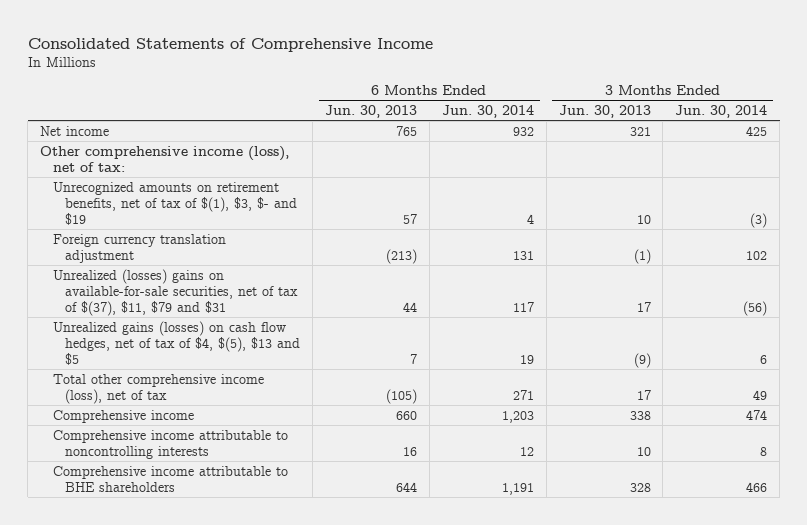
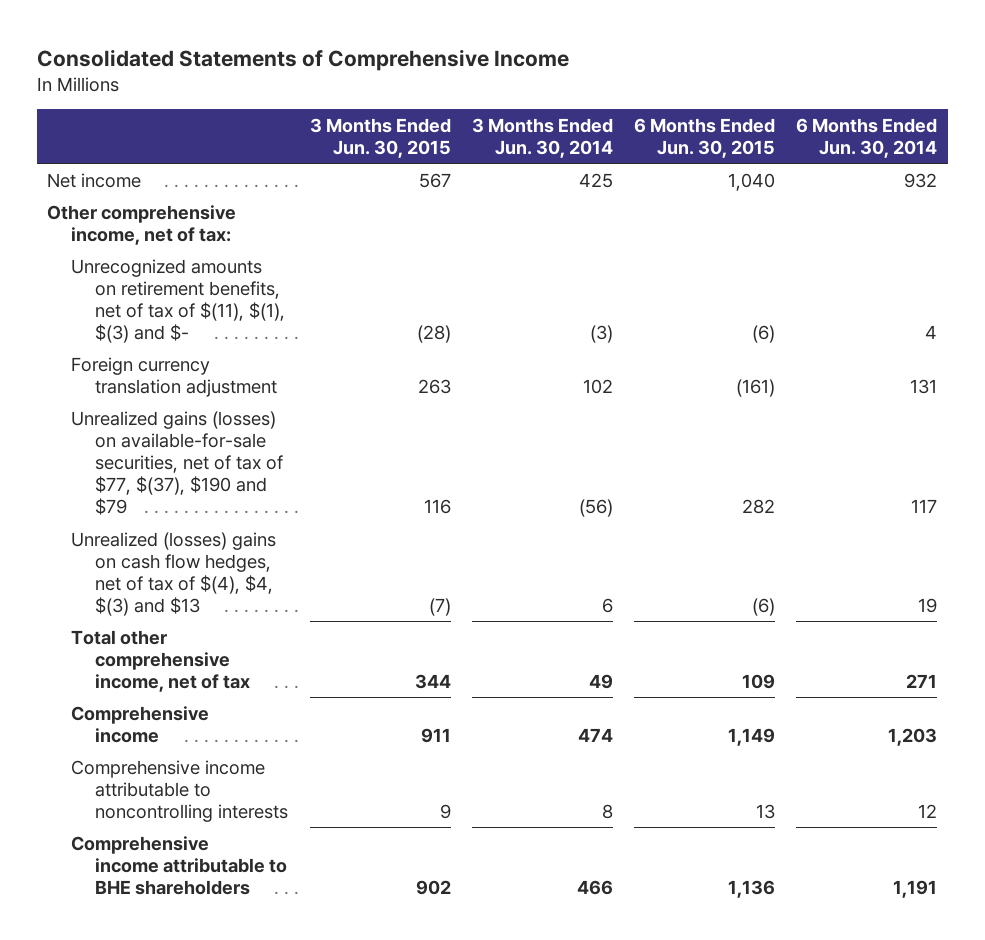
- | 6 Months Ended Jun. 30, 2013 | 6 Months Ended Jun. 30, 2014 | 3 Months Ended Jun. 30, 2013 | 3 Months Ended Jun. 30, 2014
+ | 3 Months Ended Jun. 30, 2015 | 3 Months Ended Jun. 30, 2014 | 6 Months Ended Jun. 30, 2015 | 6 Months Ended Jun. 30, 2014
- Other comprehensive income (loss), net of tax:
- Unrecognized amounts on retirement benefits, net of tax of $(1), $3, $- and $19 | 57 | 4 | 10 | (3)
+ Other comprehensive income, net of tax:
+ Unrecognized amounts on retirement benefits, net of tax of $(11), $(1), $(3) and $- | (28) | (3) | (6) | 4
- Unrealized (losses) gains on available-for-sale securities, net of tax of $(37), $11, $79 and $31 | 44 | 117 | 17 | (56)
- Unrealized gains (losses) on cash flow hedges, net of tax of $4, $(5), $13 and $5 | 7 | 19 | (9) | 6
- Total other comprehensive income (loss), net of tax | (105) | 271 | 17 | 49
+ Unrealized gains (losses) on available-for-sale securities, net of tax of $77, $(37), $190 and $79 | 116 | (56) | 282 | 117
+ Unrealized (losses) gains on cash flow hedges, net of tax of $(4), $4, $(3) and $13 | (7) | 6 | (6) | 19
+ Total other comprehensive income, net of tax | 344 | 49 | 109 | 271

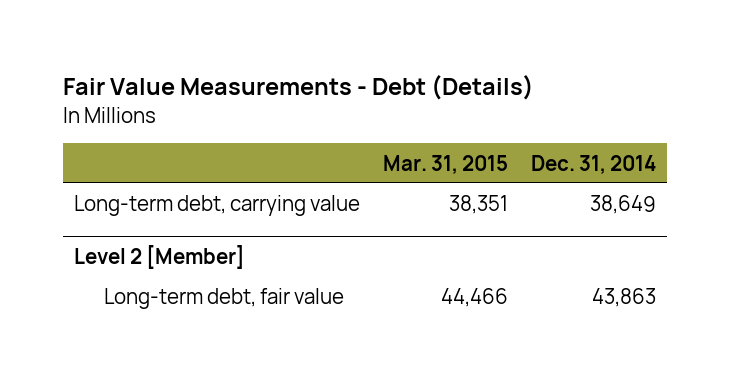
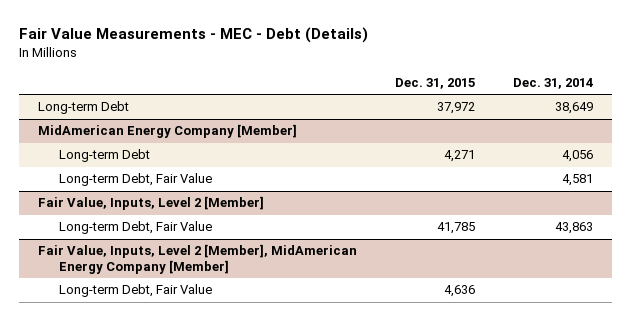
- Fair Value Measurements - Debt (Details)
+ Fair Value Measurements - MEC - Debt (Details)
- | Mar. 31, 2015 | Dec. 31, 2014
+ | Dec. 31, 2015 | Dec. 31, 2014
- Long-term debt, carrying value | 38,351 | 38,649
- Level 2 [Member]
- Long-term debt, fair value | 44,466 | 43,863
+ Long-term Debt | 37,972 | 38,649
+ MidAmerican Energy Company [Member]
+ Long-term Debt | 4,271 | 4,056
+ Long-term Debt, Fair Value | | 4,581
+ Fair Value, Inputs, Level 2 [Member]
+ Long-term Debt, Fair Value | 41,785 | 43,863
+ Fair Value, Inputs, Level 2 [Member], MidAmerican Energy Company [Member]
+ Long-term Debt, Fair Value | 4,636 |

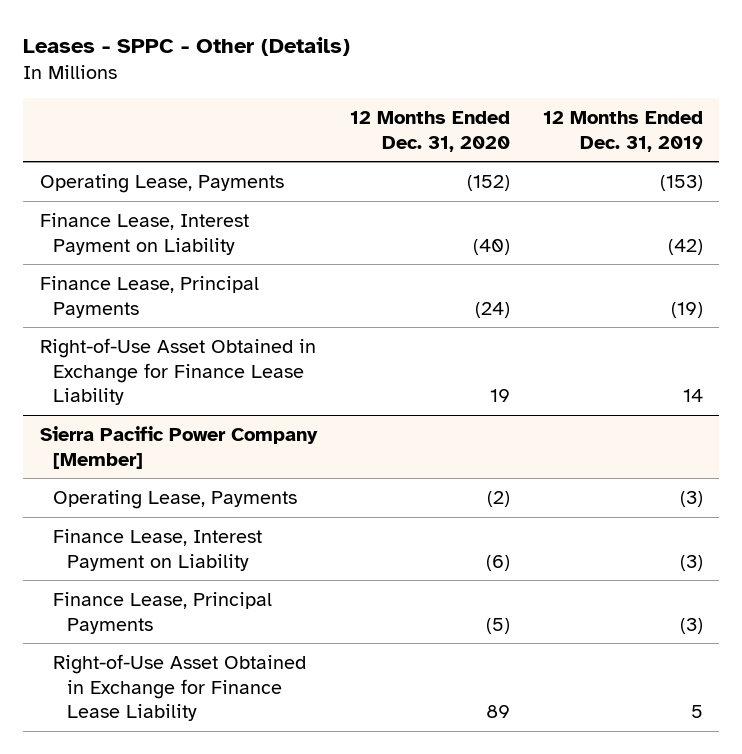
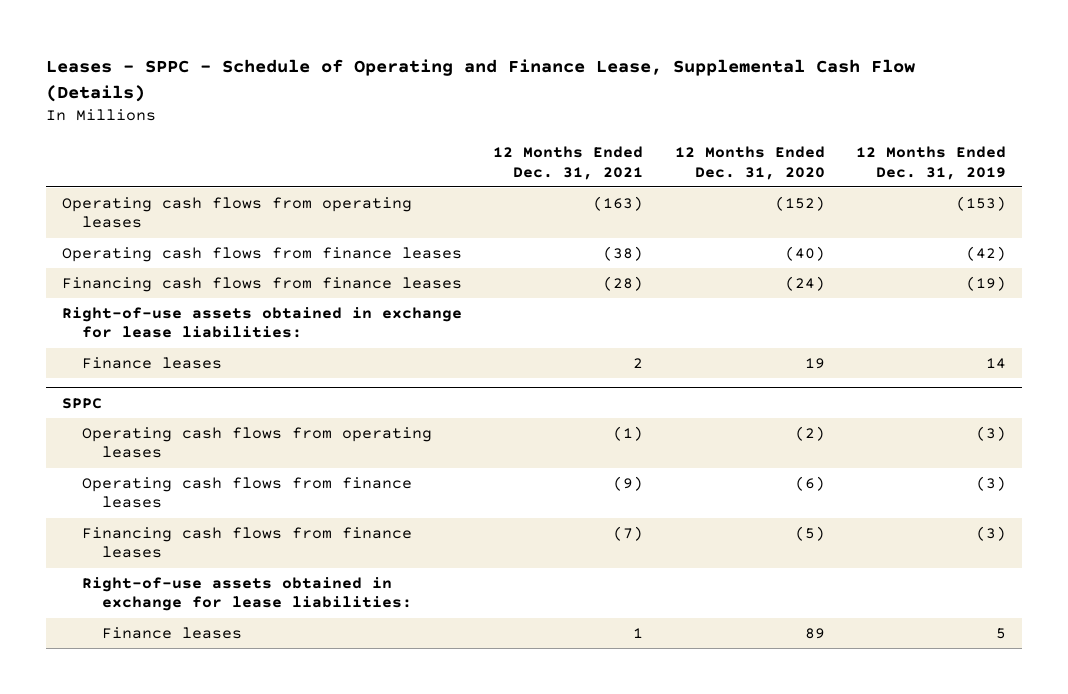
- Leases - SPPC - Other (Details)
+ Leases - SPPC - Schedule of Operating and Finance Lease, Supplemental Cash Flow (Details)
- | 12 Months Ended Dec. 31, 2020 | 12 Months Ended Dec. 31, 2019
+ | 12 Months Ended Dec. 31, 2021 | 12 Months Ended Dec. 31, 2020 | 12 Months Ended Dec. 31, 2019
- Operating Lease, Payments | (152) | (153)
- Finance Lease, Interest Payment on Liability | (40) | (42)
- Finance Lease, Principal Payments | (24) | (19)
- Right-of-Use Asset Obtained in Exchange for Finance Lease Liability | 19 | 14
- Sierra Pacific Power Company [Member]
- Operating Lease, Payments | (2) | (3)
- Finance Lease, Interest Payment on Liability | (6) | (3)
- Finance Lease, Principal Payments | (5) | (3)
- Right-of-Use Asset Obtained in Exchange for Finance Lease Liability | 89 | 5
+ Operating cash flows from operating leases | (163) | (152) | (153)
+ Operating cash flows from finance leases | (38) | (40) | (42)
+ Financing cash flows from finance leases | (28) | (24) | (19)
+ Right-of-use assets obtained in exchange for lease liabilities:
+ Finance leases | 2 | 19 | 14
+ SPPC
+ Operating cash flows from operating leases | (1) | (2) | (3)
+ Operating cash flows from finance leases | (9) | (6) | (3)
+ Financing cash flows from finance leases | (7) | (5) | (3)
+ Right-of-use assets obtained in exchange for lease liabilities:
+ Finance leases | 1 | 89 | 5

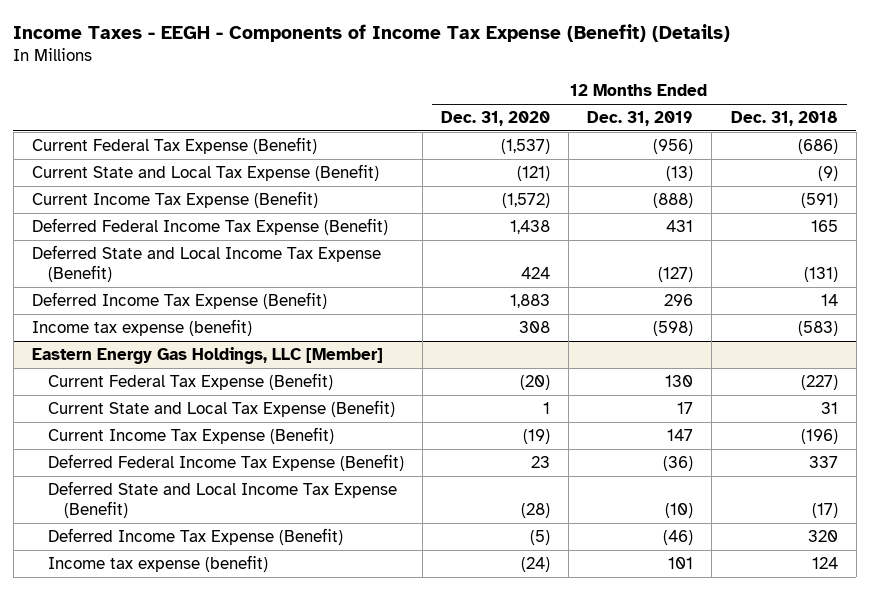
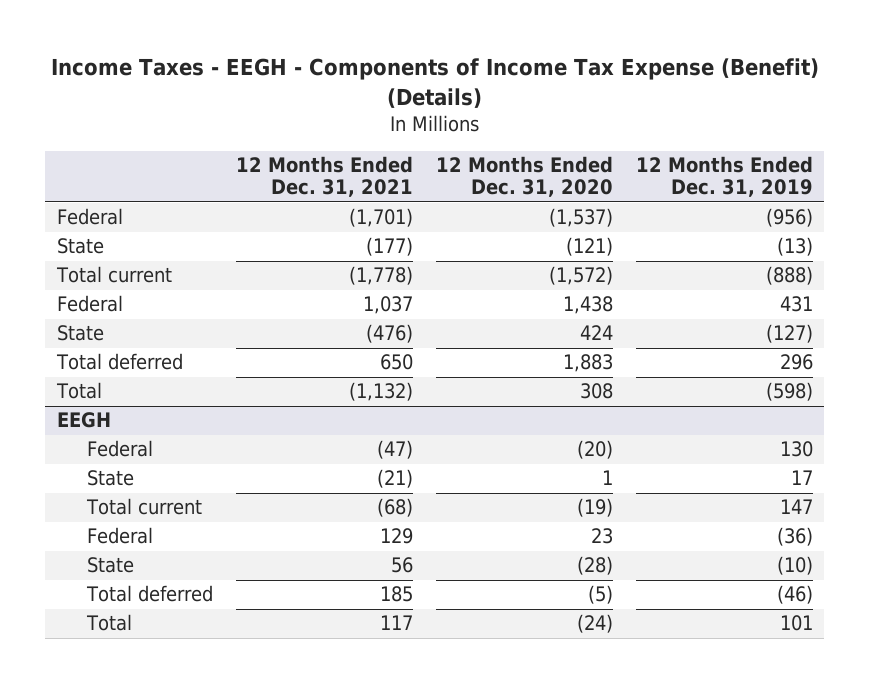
- | 12 Months Ended Dec. 31, 2020 | 12 Months Ended Dec. 31, 2019 | 12 Months Ended Dec. 31, 2018
+ | 12 Months Ended Dec. 31, 2021 | 12 Months Ended Dec. 31, 2020 | 12 Months Ended Dec. 31, 2019
- Current Federal Tax Expense (Benefit) | (1,537) | (956) | (686)
- Current State and Local Tax Expense (Benefit) | (121) | (13) | (9)
- Current Income Tax Expense (Benefit) | (1,572) | (888) | (591)
- Deferred Federal Income Tax Expense (Benefit) | 1,438 | 431 | 165
- Deferred State and Local Income Tax Expense (Benefit) | 424 | (127) | (131)
- Deferred Income Tax Expense (Benefit) | 1,883 | 296 | 14
- Income tax expense (benefit) | 308 | (598) | (583)
- Eastern Energy Gas Holdings, LLC [Member]
- Current Federal Tax Expense (Benefit) | (20) | 130 | (227)
- Current State and Local Tax Expense (Benefit) | 1 | 17 | 31
- Current Income Tax Expense (Benefit) | (19) | 147 | (196)
- Deferred Federal Income Tax Expense (Benefit) | 23 | (36) | 337
- Deferred State and Local Income Tax Expense (Benefit) | (28) | (10) | (17)
- Deferred Income Tax Expense (Benefit) | (5) | (46) | 320
- Income tax expense (benefit) | (24) | 101 | 124
+ Federal | (1,701) | (1,537) | (956)
+ State | (177) | (121) | (13)
+ Total current | (1,778) | (1,572) | (888)
+ Federal | 1,037 | 1,438 | 431
+ State | (476) | 424 | (127)
+ Total deferred | 650 | 1,883 | 296
+ Total | (1,132) | 308 | (598)
+ EEGH
+ Federal | (47) | (20) | 130
+ State | (21) | 1 | 17
+ Total current | (68) | (19) | 147
+ Federal | 129 | 23 | (36)
+ State | 56 | (28) | (10)
+ Total deferred | 185 | (5) | (46)
+ Total | 117 | (24) | 101

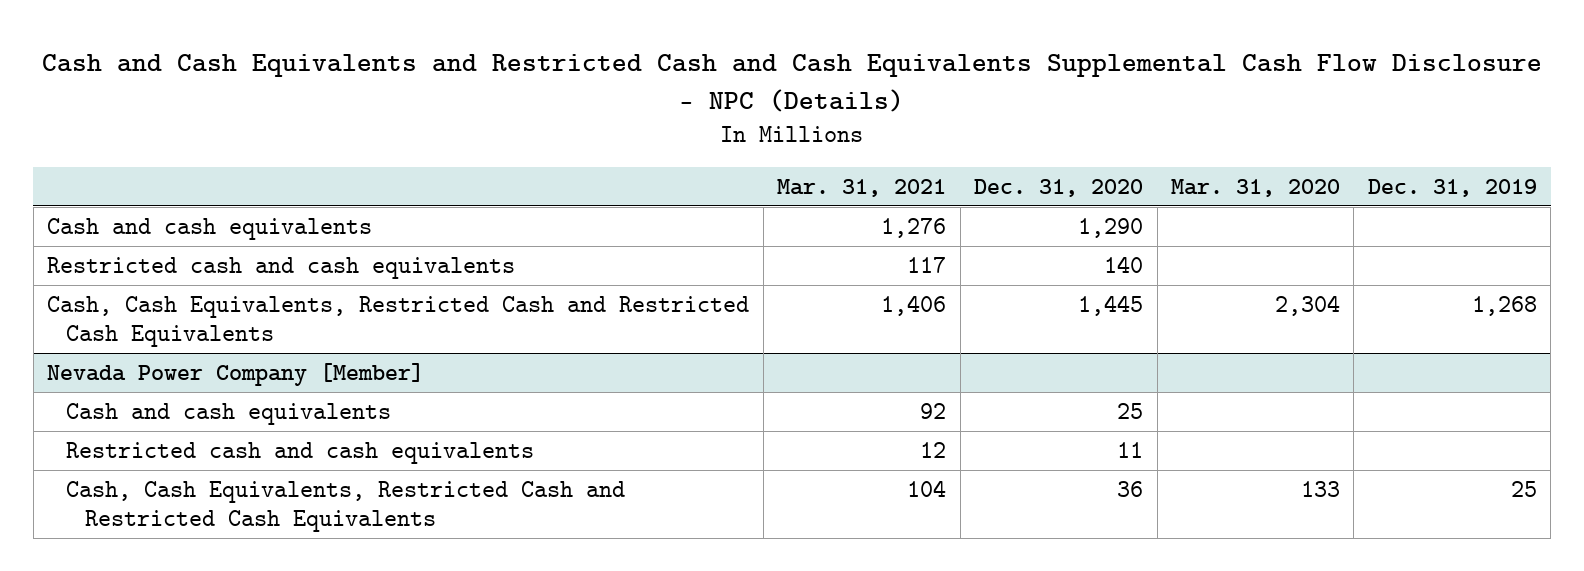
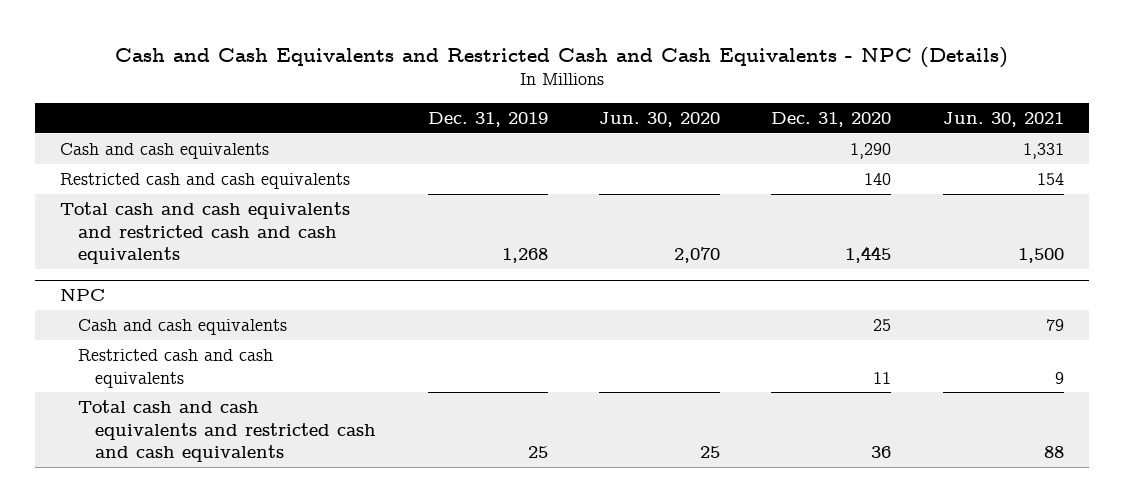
- Cash and Cash Equivalents and Restricted Cash and Cash Equivalents Supplemental Cash Flow Disclosure - NPC (Details)
+ Cash and Cash Equivalents and Restricted Cash and Cash Equivalents - NPC (Details)
- | Mar. 31, 2021 | Dec. 31, 2020 | Mar. 31, 2020 | Dec. 31, 2019
+ | Dec. 31, 2019 | Jun. 30, 2020 | Dec. 31, 2020 | Jun. 30, 2021
- Cash, Cash Equivalents, Restricted Cash and Restricted Cash Equivalents | 1,406 | 1,445 | 2,304 | 1,268
- Nevada Power Company [Member]
+ Total cash and cash equivalents and restricted cash and cash equivalents | 1,268 | 2,070 | 1,445 | 1,500
+ NPC
- Cash, Cash Equivalents, Restricted Cash and Restricted Cash Equivalents | 104 | 36 | 133 | 25
+ Total cash and cash equivalents and restricted cash and cash equivalents | 25 | 25 | 36 | 88

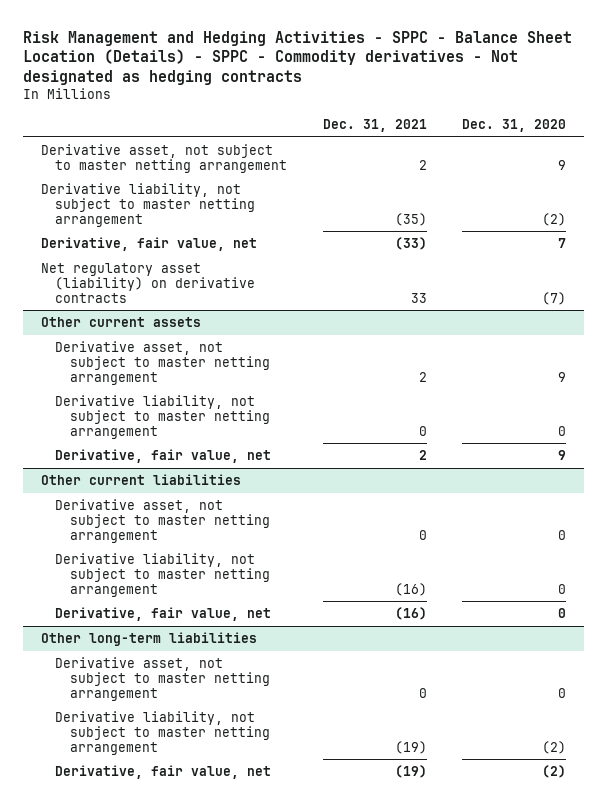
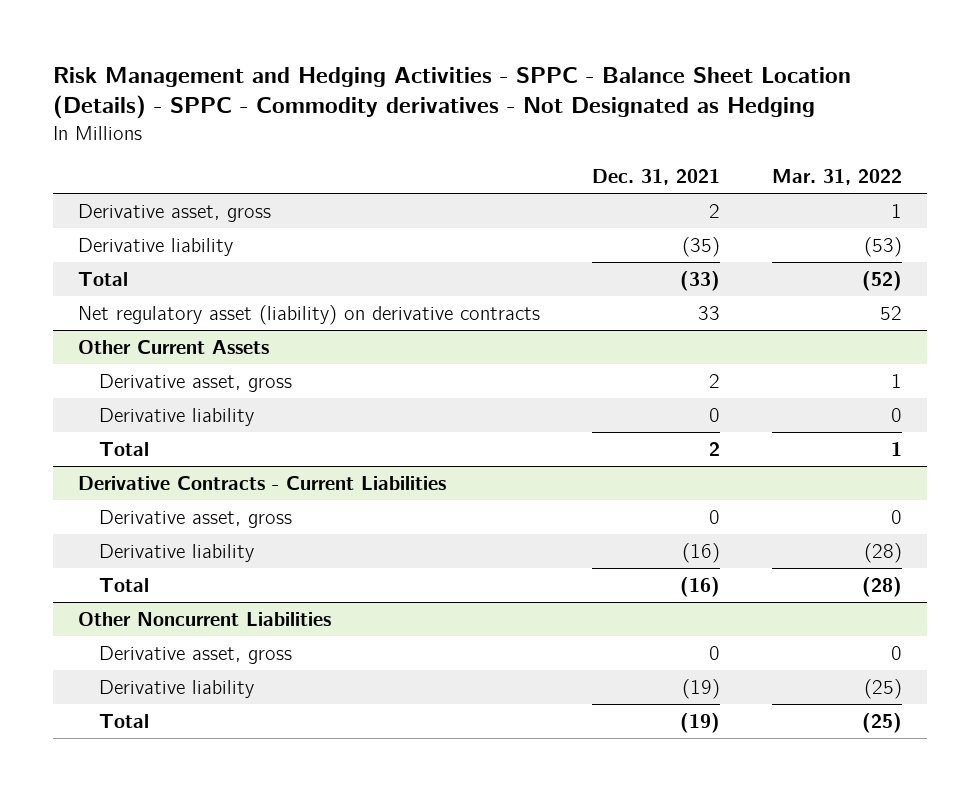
- Risk Management and Hedging Activities - SPPC - Balance Sheet Location (Details) - SPPC - Commodity derivatives - Not designated as hedging contracts
+ Risk Management and Hedging Activities - SPPC - Balance Sheet Location (Details) - SPPC - Commodity derivatives - Not Designated as Hedging
- | Dec. 31, 2021 | Dec. 31, 2020
+ | Dec. 31, 2021 | Mar. 31, 2022
- Derivative asset, not subject to master netting arrangement | 2 | 9
- Derivative liability, not subject to master netting arrangement | (35) | (2)
- Derivative, fair value, net | (33) | 7
+ Derivative asset, gross | 2 | 1
+ Derivative liability | (35) | (53)
+ Total | (33) | (52)
- Other current assets
- Derivative asset, not subject to master netting arrangement | 2 | 9
- Derivative liability, not subject to master netting arrangement | 0 | 0
- Derivative, fair value, net | 2 | 9
- Other current liabilities
- Derivative asset, not subject to master netting arrangement | 0 | 0
- Derivative liability, not subject to master netting arrangement | (16) | 0
- Derivative, fair value, net | (16) | 0
- Other long-term liabilities
- Derivative asset, not subject to master netting arrangement | 0 | 0
- Derivative liability, not subject to master netting arrangement | (19) | (2)
- Derivative, fair value, net | (19) | (2)
+ Other Current Assets
+ Derivative asset, gross | 2 | 1
+ Derivative liability | 0 | 0
+ Total | 2 | 1
+ Derivative Contracts - Current Liabilities
+ Derivative asset, gross | 0 | 0
+ Derivative liability | (16) | (28)
+ Total | (16) | (28)
+ Other Noncurrent Liabilities
+ Derivative asset, gross | 0 | 0
+ Derivative liability | (19) | (25)
+ Total | (19) | (25)

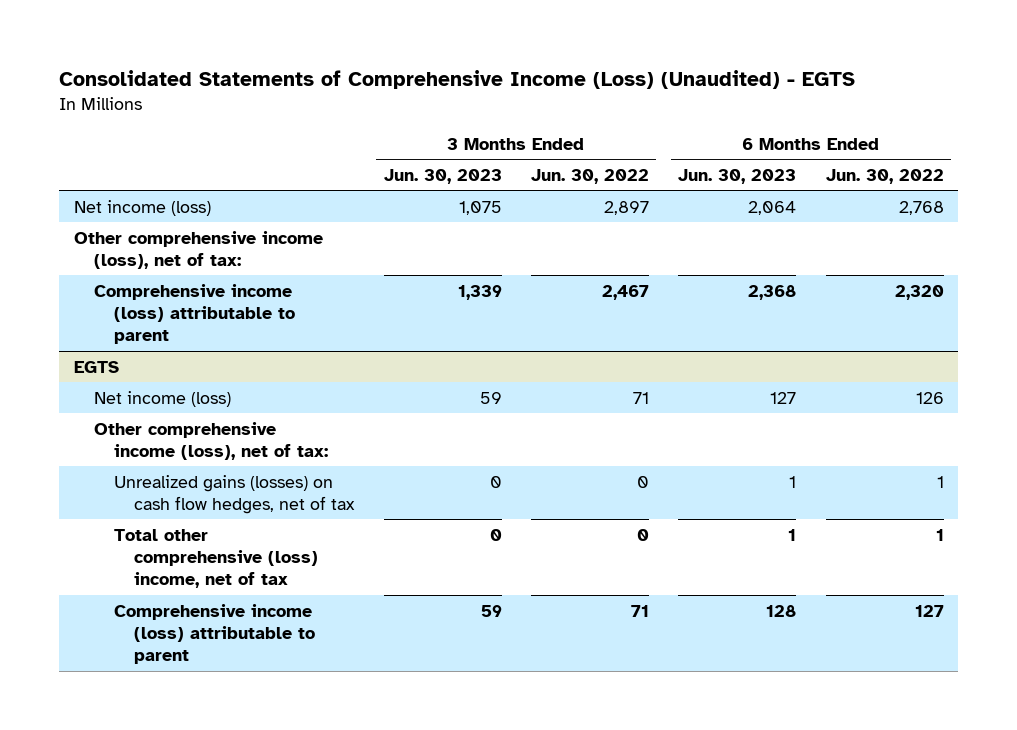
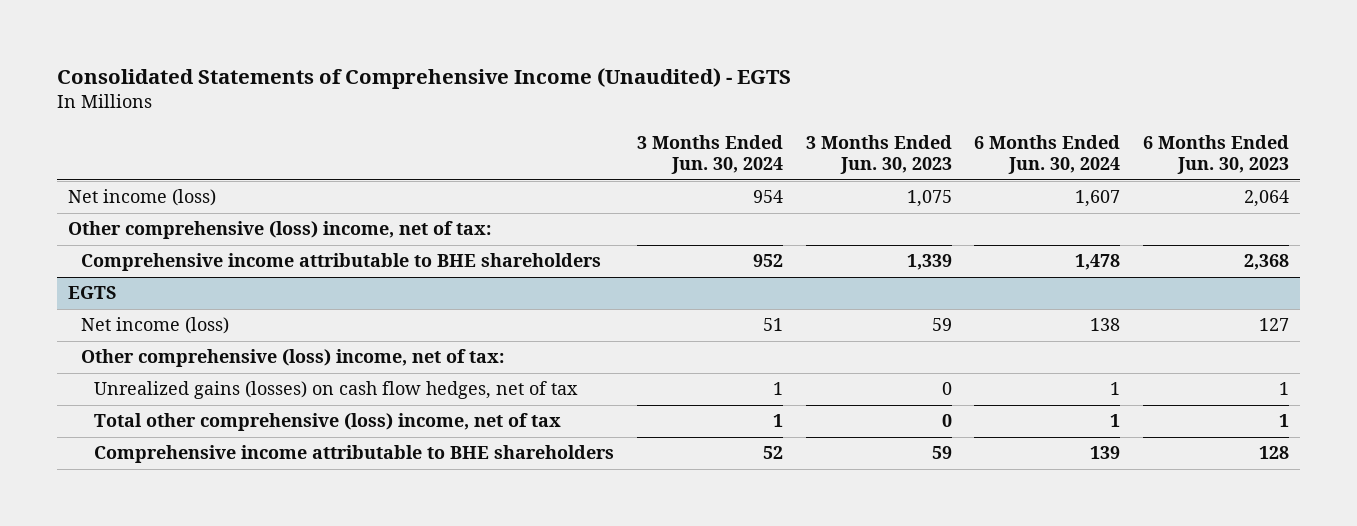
- Consolidated Statements of Comprehensive Income (Loss) (Unaudited) - EGTS
+ Consolidated Statements of Comprehensive Income (Unaudited) - EGTS
- | 3 Months Ended Jun. 30, 2023 | 3 Months Ended Jun. 30, 2022 | 6 Months Ended Jun. 30, 2023 | 6 Months Ended Jun. 30, 2022
+ | 3 Months Ended Jun. 30, 2024 | 3 Months Ended Jun. 30, 2023 | 6 Months Ended Jun. 30, 2024 | 6 Months Ended Jun. 30, 2023
- Other comprehensive income (loss), net of tax:
- Comprehensive income (loss) attributable to parent | 1,339 | 2,467 | 2,368 | 2,320
+ Other comprehensive (loss) income, net of tax:
+ Comprehensive income attributable to BHE shareholders | 952 | 1,339 | 1,478 | 2,368
@ EGTS
- Other comprehensive income (loss), net of tax:
+ Other comprehensive (loss) income, net of tax:
- Comprehensive income (loss) attributable to parent | 59 | 71 | 128 | 127
+ Comprehensive income attributable to BHE shareholders | 52 | 59 | 139 | 128

